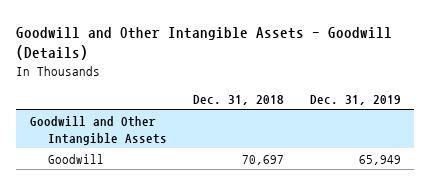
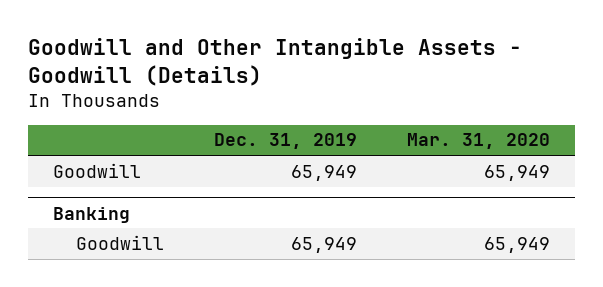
- | Dec. 31, 2018 | Dec. 31, 2019
+ | Dec. 31, 2019 | Mar. 31, 2020
- Goodwill and Other Intangible Assets
+ Banking
+ Goodwill | 65,949 | 65,949

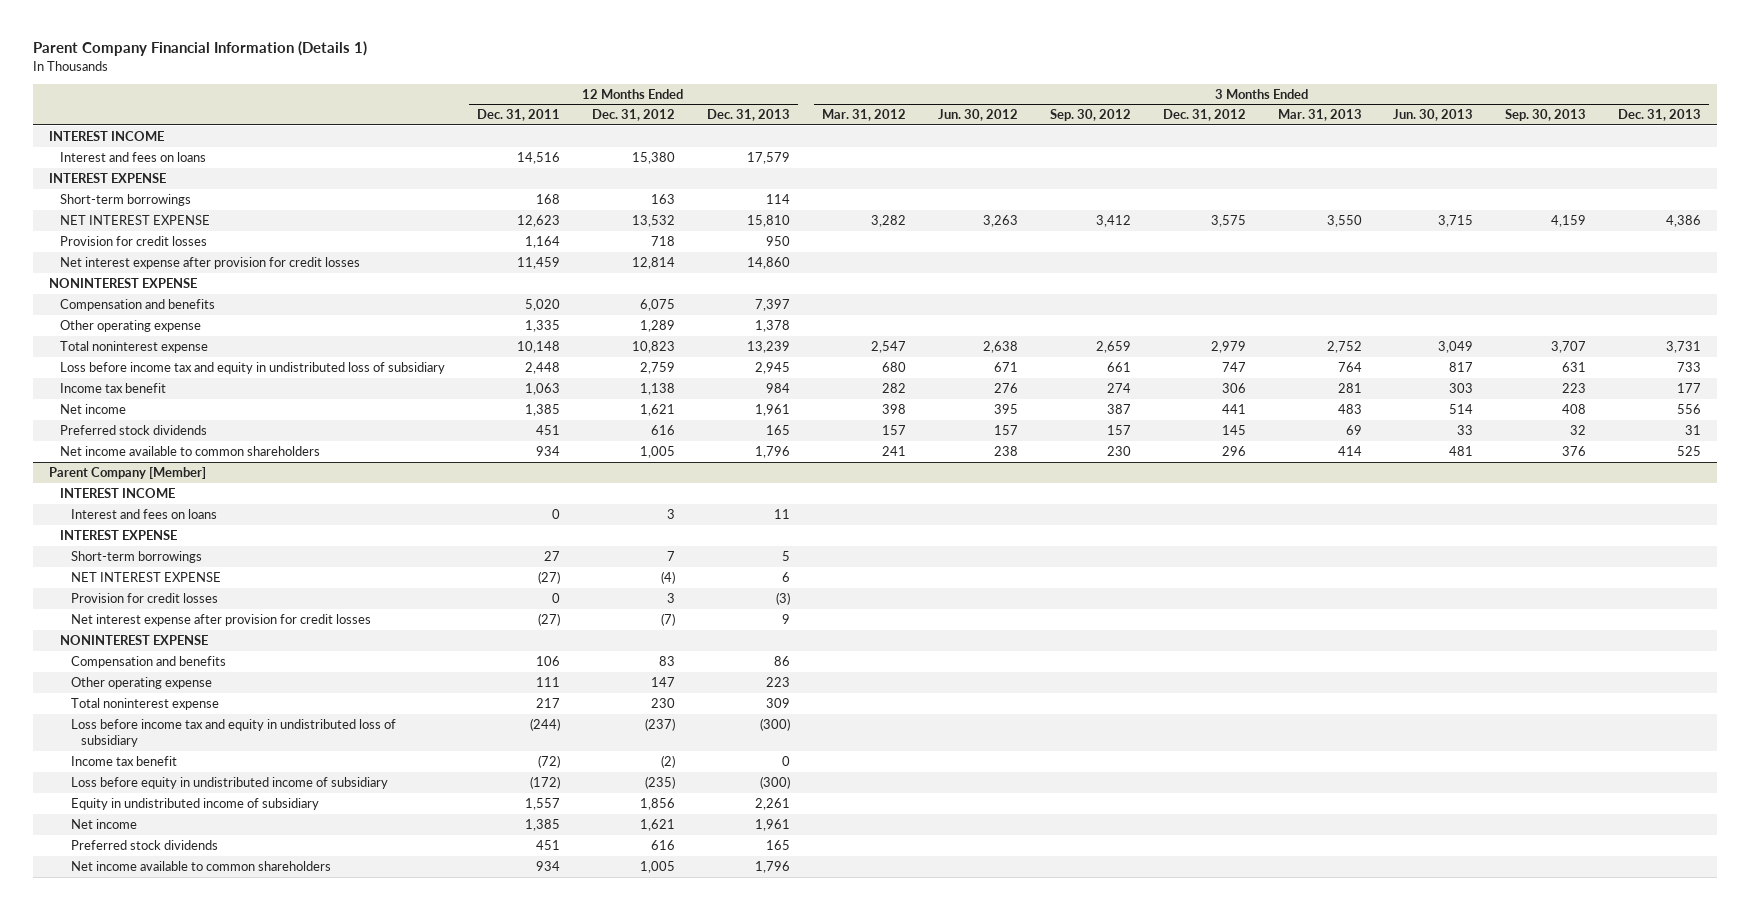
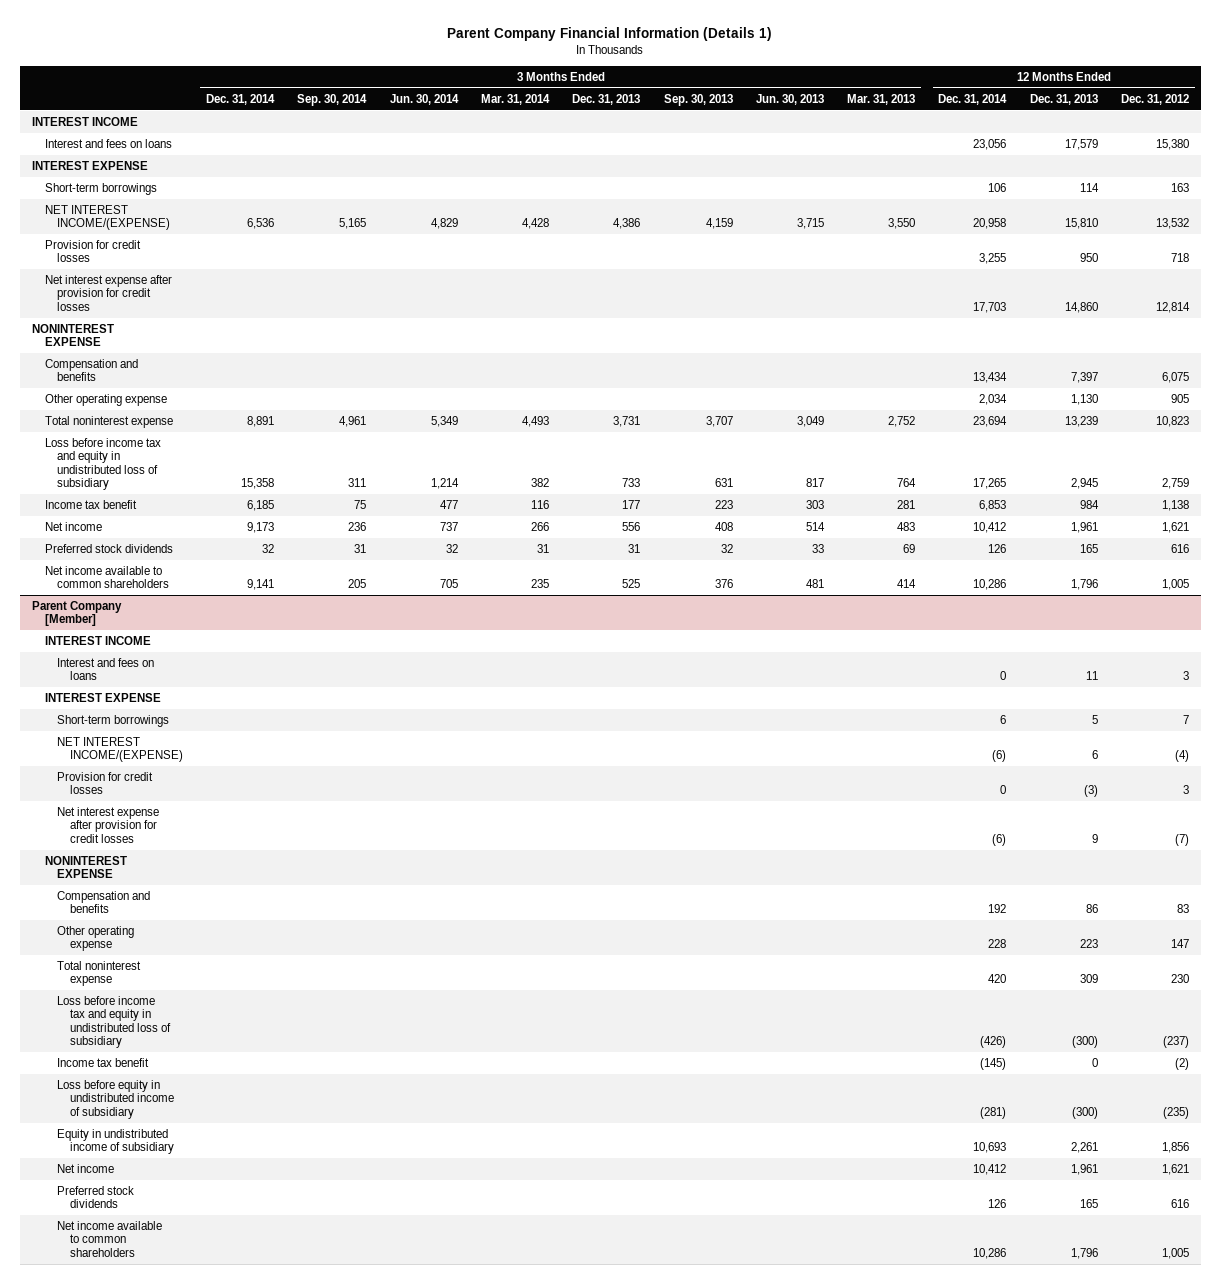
- | 12 Months Ended Dec. 31, 2011 | 12 Months Ended Dec. 31, 2012 | 12 Months Ended Dec. 31, 2013 | 3 Months Ended Mar. 31, 2012 | 3 Months Ended Jun. 30, 2012 | 3 Months Ended Sep. 30, 2012 | 3 Months Ended Dec. 31, 2012 | 3 Months Ended Mar. 31, 2013 | 3 Months Ended Jun. 30, 2013 | 3 Months Ended Sep. 30, 2013 | 3 Months Ended Dec. 31, 2013
+ | 3 Months Ended Dec. 31, 2014 | 3 Months Ended Sep. 30, 2014 | 3 Months Ended Jun. 30, 2014 | 3 Months Ended Mar. 31, 2014 | 3 Months Ended Dec. 31, 2013 | 3 Months Ended Sep. 30, 2013 | 3 Months Ended Jun. 30, 2013 | 3 Months Ended Mar. 31, 2013 | 12 Months Ended Dec. 31, 2014 | 12 Months Ended Dec. 31, 2013 | 12 Months Ended Dec. 31, 2012
- NET INTEREST EXPENSE | 12,623 | 13,532 | 15,810 | 3,282 | 3,263 | 3,412 | 3,575 | 3,550 | 3,715 | 4,159 | 4,386
+ NET INTEREST INCOME/(EXPENSE) | 6,536 | 5,165 | 4,829 | 4,428 | 4,386 | 4,159 | 3,715 | 3,550 | 20,958 | 15,810 | 13,532
- Other operating expense | 1,335 | 1,289 | 1,378 | | | | | | | |
+ Other operating expense | | | | | | | | | 2,034 | 1,130 | 905
@ Parent Company [Member]
- NET INTEREST EXPENSE | (27) | (4) | 6 | | | | | | | |
+ NET INTEREST INCOME/(EXPENSE) | | | | | | | | | (6) | 6 | (4)

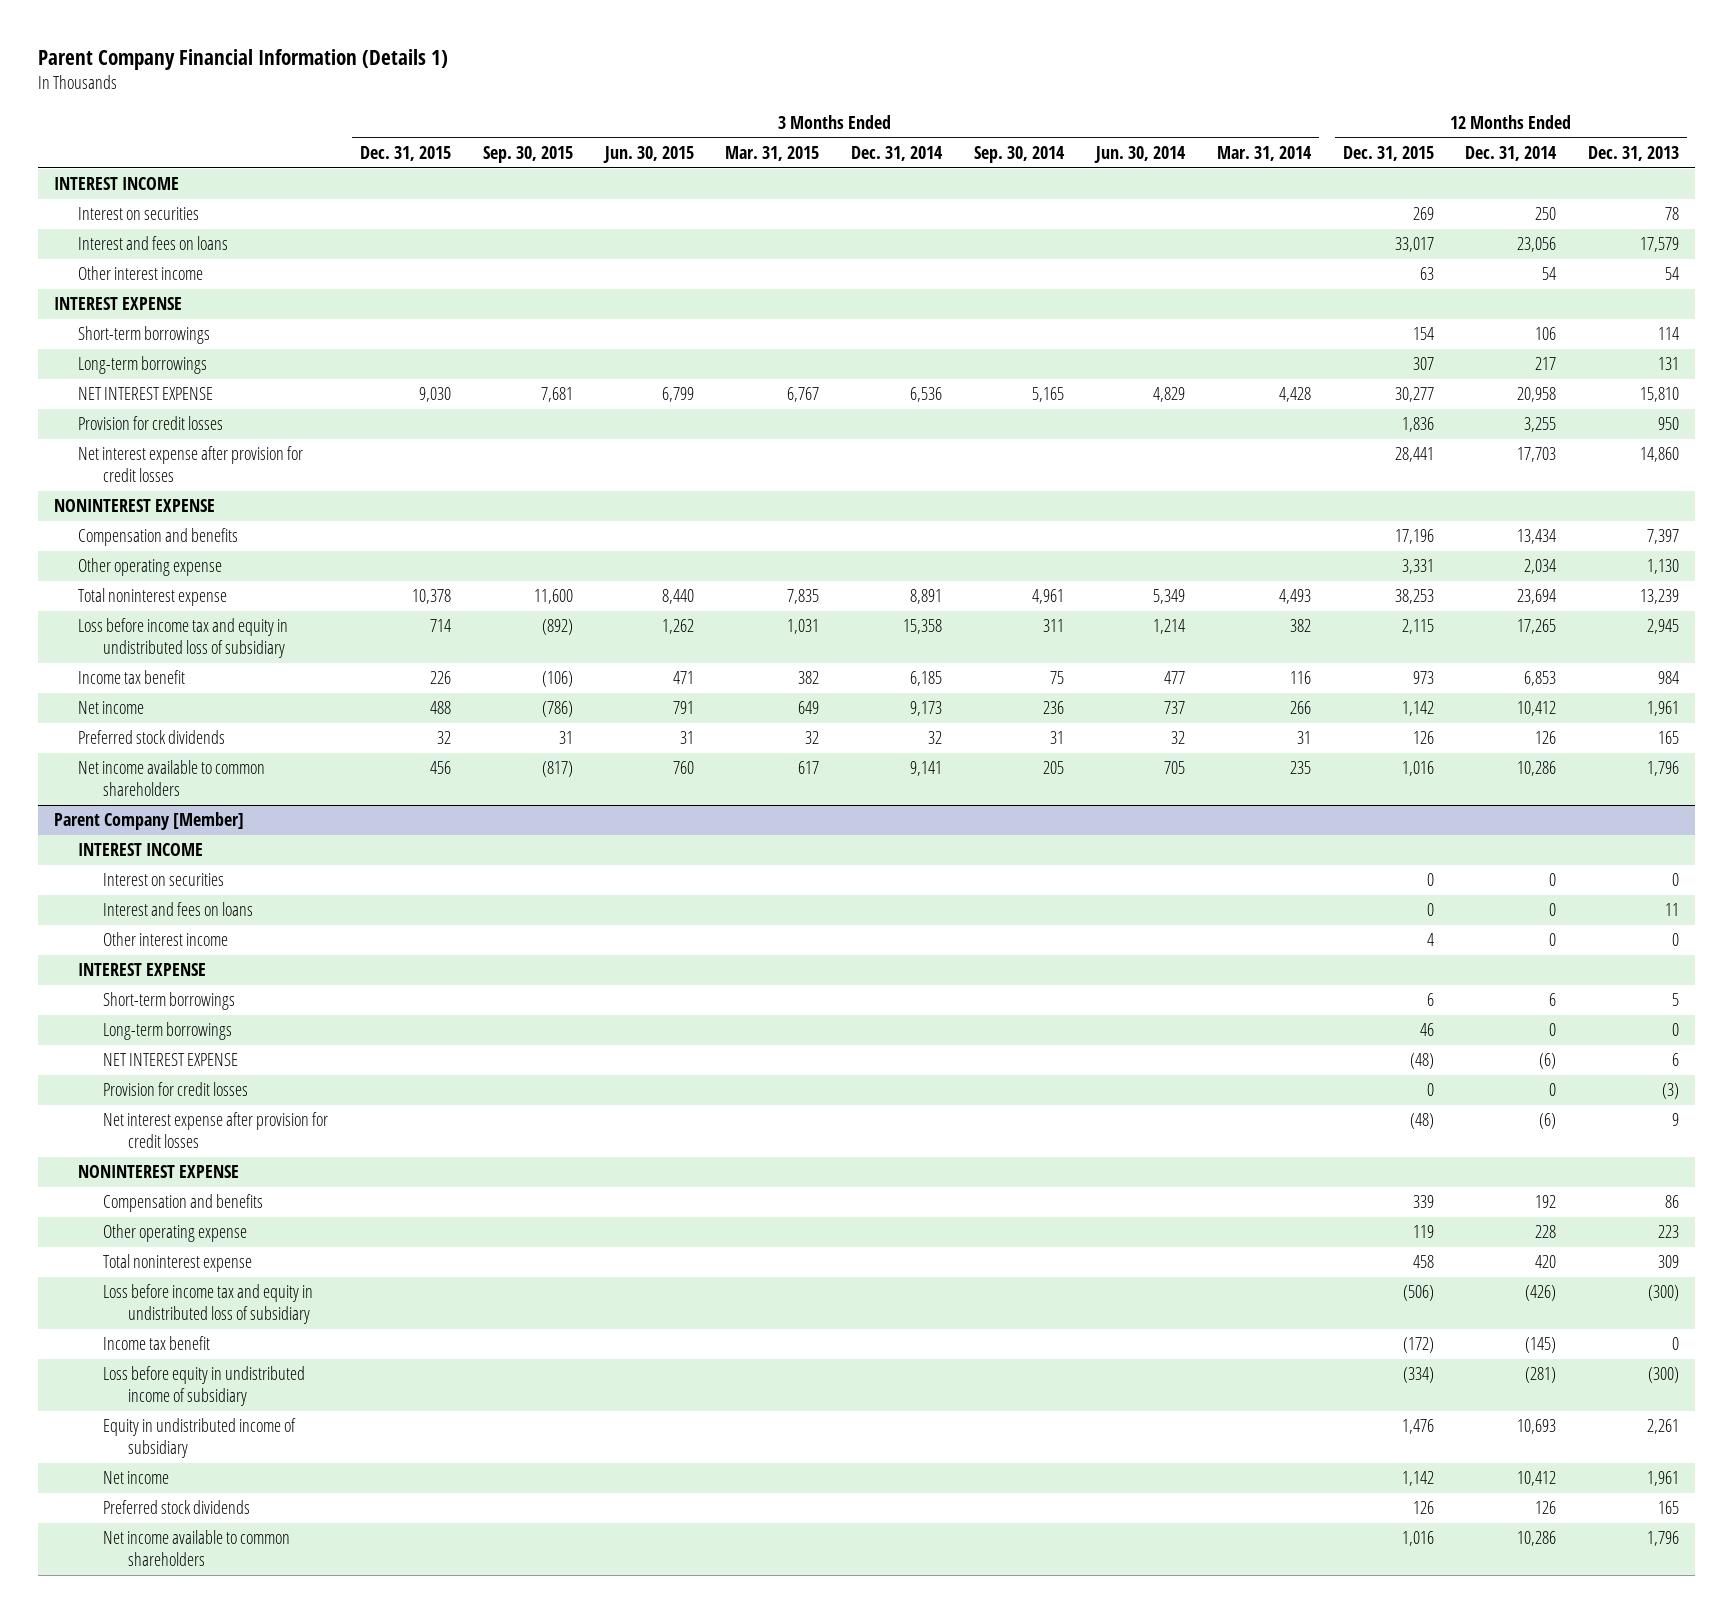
- | 3 Months Ended Dec. 31, 2014 | 3 Months Ended Sep. 30, 2014 | 3 Months Ended Jun. 30, 2014 | 3 Months Ended Mar. 31, 2014 | 3 Months Ended Dec. 31, 2013 | 3 Months Ended Sep. 30, 2013 | 3 Months Ended Jun. 30, 2013 | 3 Months Ended Mar. 31, 2013 | 12 Months Ended Dec. 31, 2014 | 12 Months Ended Dec. 31, 2013 | 12 Months Ended Dec. 31, 2012
+ | 3 Months Ended Dec. 31, 2015 | 3 Months Ended Sep. 30, 2015 | 3 Months Ended Jun. 30, 2015 | 3 Months Ended Mar. 31, 2015 | 3 Months Ended Dec. 31, 2014 | 3 Months Ended Sep. 30, 2014 | 3 Months Ended Jun. 30, 2014 | 3 Months Ended Mar. 31, 2014 | 12 Months Ended Dec. 31, 2015 | 12 Months Ended Dec. 31, 2014 | 12 Months Ended Dec. 31, 2013
+ Interest on securities | | | | | | | | | 269 | 250 | 78
+ Other interest income | | | | | | | | | 63 | 54 | 54
- NET INTEREST INCOME/(EXPENSE) | 6,536 | 5,165 | 4,829 | 4,428 | 4,386 | 4,159 | 3,715 | 3,550 | 20,958 | 15,810 | 13,532
+ Long-term borrowings | | | | | | | | | 307 | 217 | 131
+ NET INTEREST EXPENSE | 9,030 | 7,681 | 6,799 | 6,767 | 6,536 | 5,165 | 4,829 | 4,428 | 30,277 | 20,958 | 15,810
@ Parent Company [Member]
+ Interest on securities | | | | | | | | | 0 | 0 | 0
+ Other interest income | | | | | | | | | 4 | 0 | 0
- NET INTEREST INCOME/(EXPENSE) | | | | | | | | | (6) | 6 | (4)
+ Long-term borrowings | | | | | | | | | 46 | 0 | 0
+ NET INTEREST EXPENSE | | | | | | | | | (48) | (6) | 6

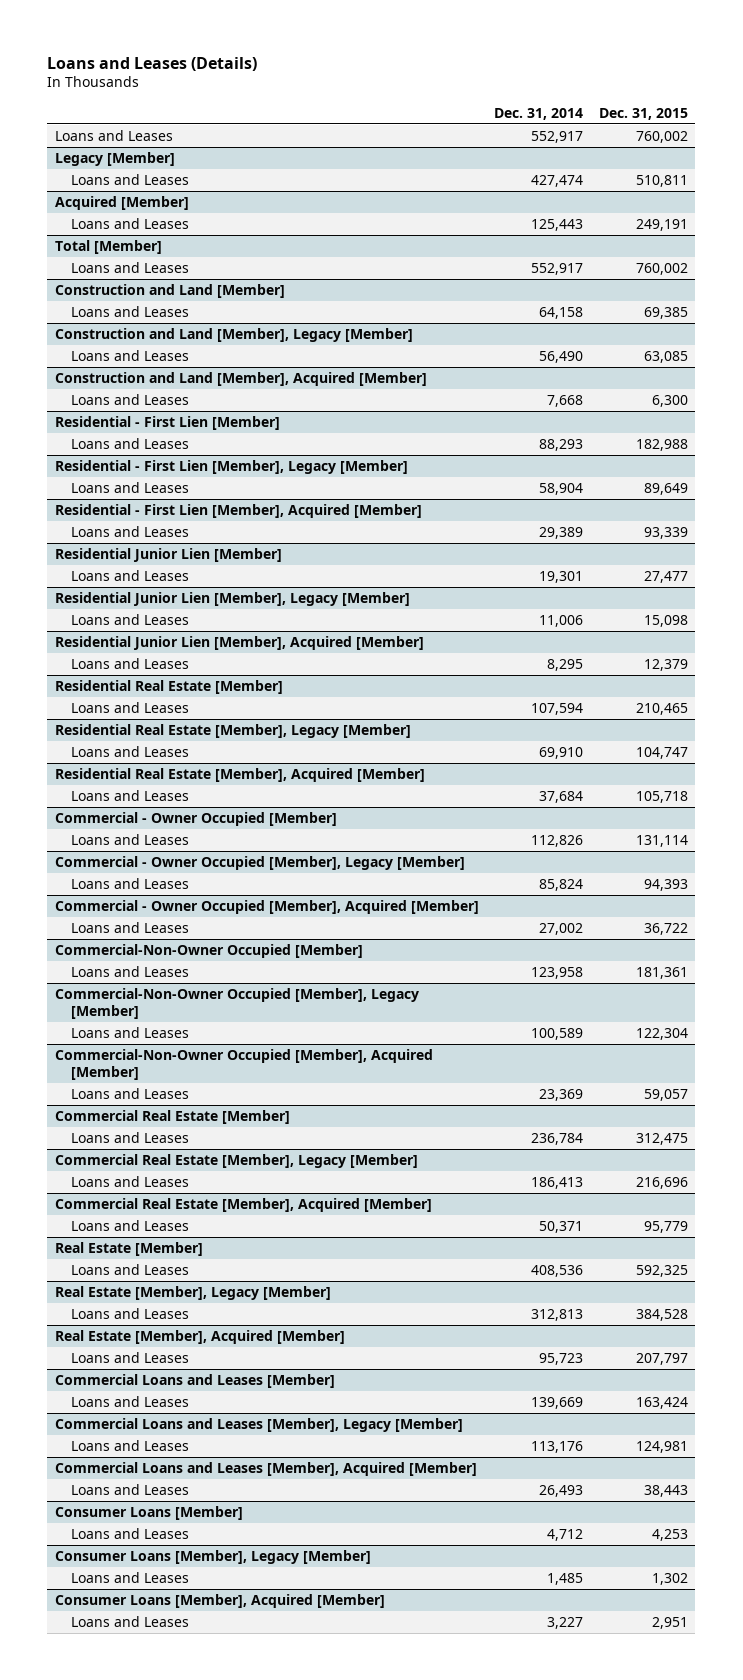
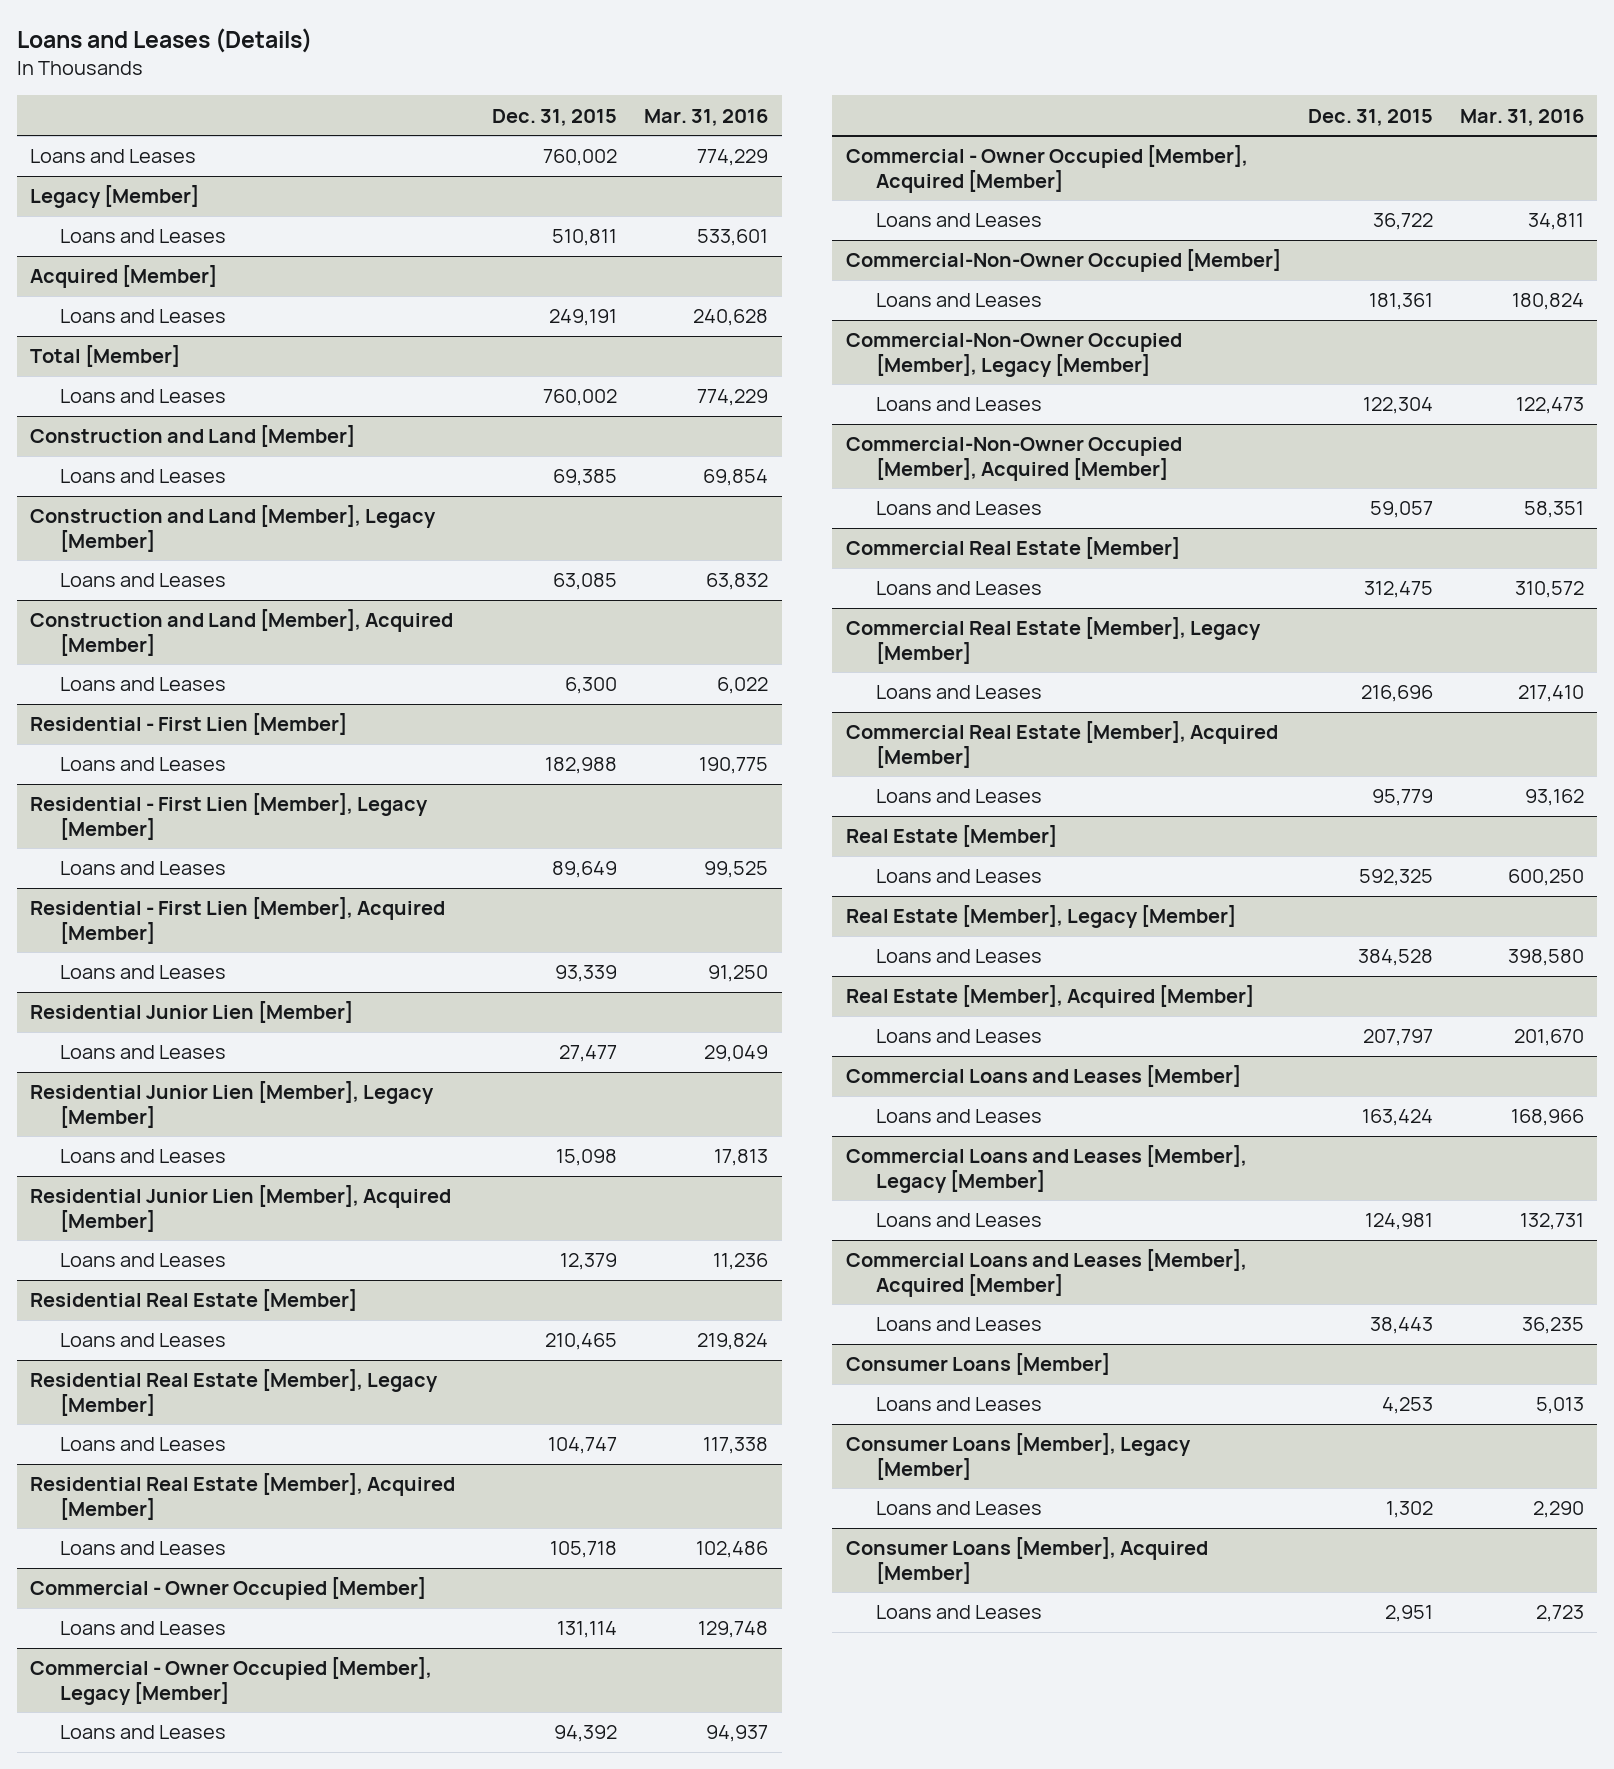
- | Dec. 31, 2014 | Dec. 31, 2015
+ | Dec. 31, 2015 | Mar. 31, 2016
@ Commercial - Owner Occupied [Member], Legacy [Member]
- Loans and Leases | 85,824 | 94,393
+ Loans and Leases | 94,392 | 94,937

